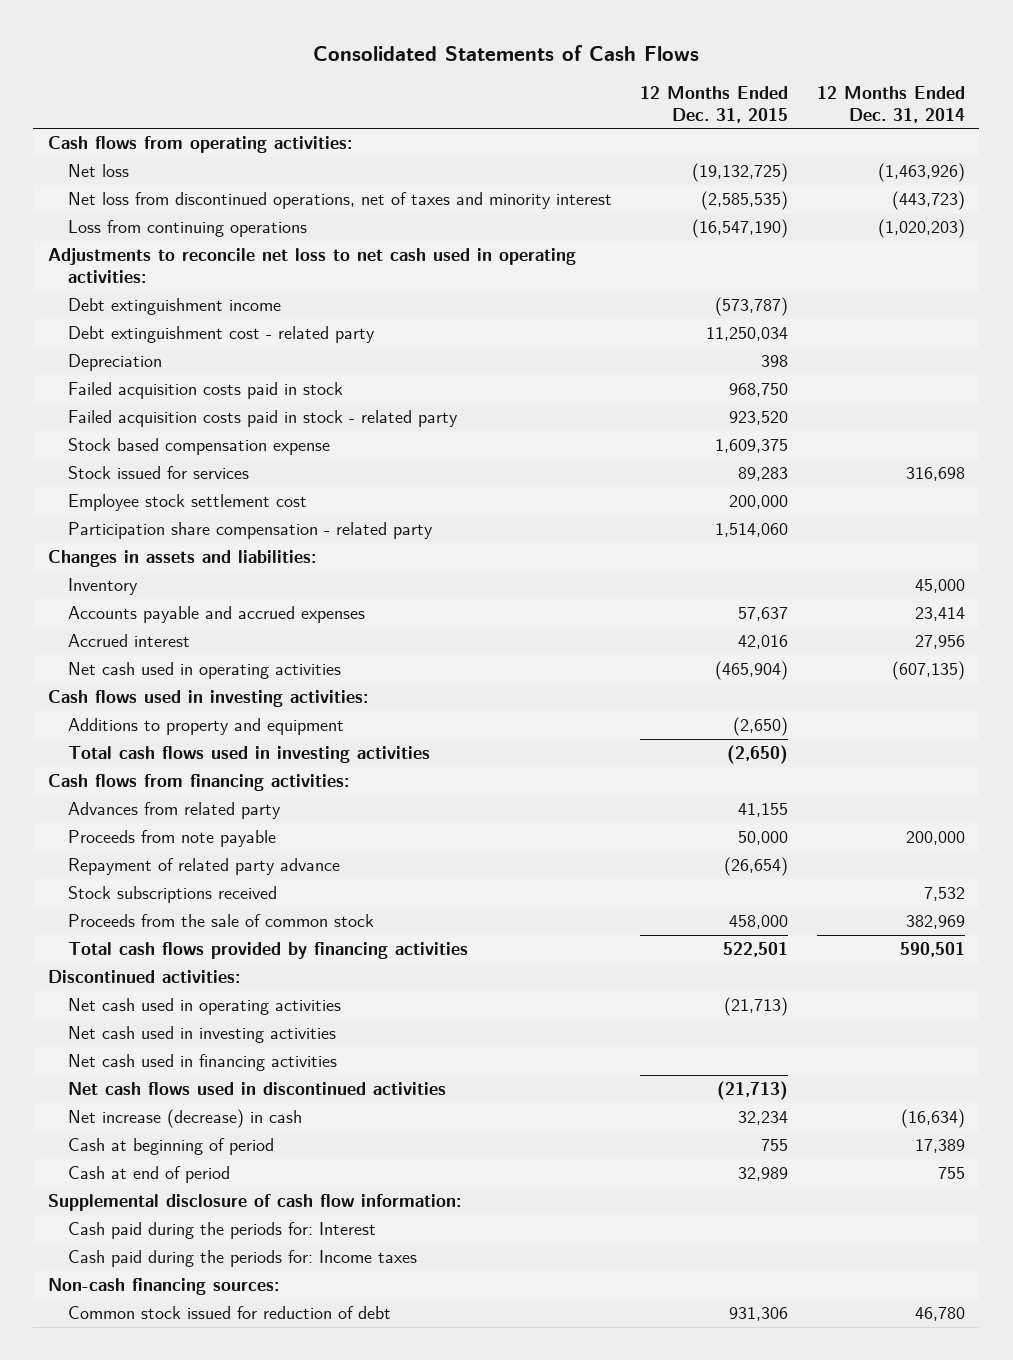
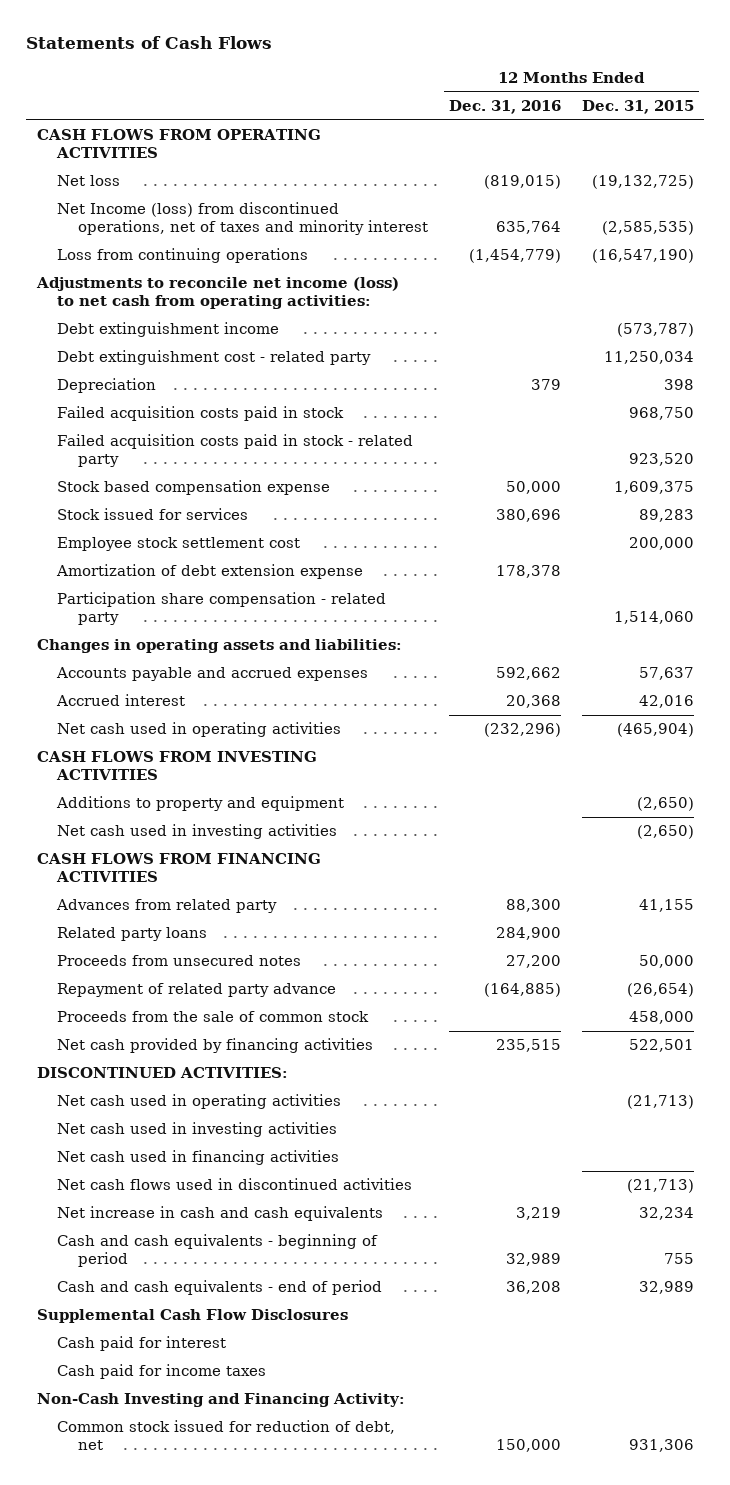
- Consolidated Statements of Cash Flows
+ Statements of Cash Flows
- | 12 Months Ended Dec. 31, 2015 | 12 Months Ended Dec. 31, 2014
+ | 12 Months Ended Dec. 31, 2016 | 12 Months Ended Dec. 31, 2015
- Cash flows from operating activities:
+ CASH FLOWS FROM OPERATING ACTIVITIES
- Net loss from discontinued operations, net of taxes and minority interest | (2,585,535) | (443,723)
+ Net Income (loss) from discontinued operations, net of taxes and minority interest | 635,764 | (2,585,535)
- Adjustments to reconcile net loss to net cash used in operating activities:
+ Adjustments to reconcile net income (loss) to net cash from operating activities:
+ Amortization of debt extension expense | 178,378 |
- Changes in assets and liabilities:
- Inventory | | 45,000
+ Changes in operating assets and liabilities:
- Cash flows used in investing activities:
+ CASH FLOWS FROM INVESTING ACTIVITIES
- Total cash flows used in investing activities | (2,650) |
- Cash flows from financing activities:
+ Net cash used in investing activities | | (2,650)
+ CASH FLOWS FROM FINANCING ACTIVITIES
- Proceeds from note payable | 50,000 | 200,000
+ Related party loans | 284,900 |
+ Proceeds from unsecured notes | 27,200 | 50,000
- Stock subscriptions received | | 7,532
- Total cash flows provided by financing activities | 522,501 | 590,501
- Discontinued activities:
+ Net cash provided by financing activities | 235,515 | 522,501
+ DISCONTINUED ACTIVITIES:
- Net increase (decrease) in cash | 32,234 | (16,634)
- Cash at beginning of period | 755 | 17,389
- Cash at end of period | 32,989 | 755
- Supplemental disclosure of cash flow information:
- Cash paid during the periods for: Interest
- Cash paid during the periods for: Income taxes
- Non-cash financing sources:
- Common stock issued for reduction of debt | 931,306 | 46,780
+ Net increase in cash and cash equivalents | 3,219 | 32,234
+ Cash and cash equivalents - beginning of period | 32,989 | 755
+ Cash and cash equivalents - end of period | 36,208 | 32,989
+ Supplemental Cash Flow Disclosures
+ Cash paid for interest
+ Cash paid for income taxes
+ Non-Cash Investing and Financing Activity:
+ Common stock issued for reduction of debt, net | 150,000 | 931,306

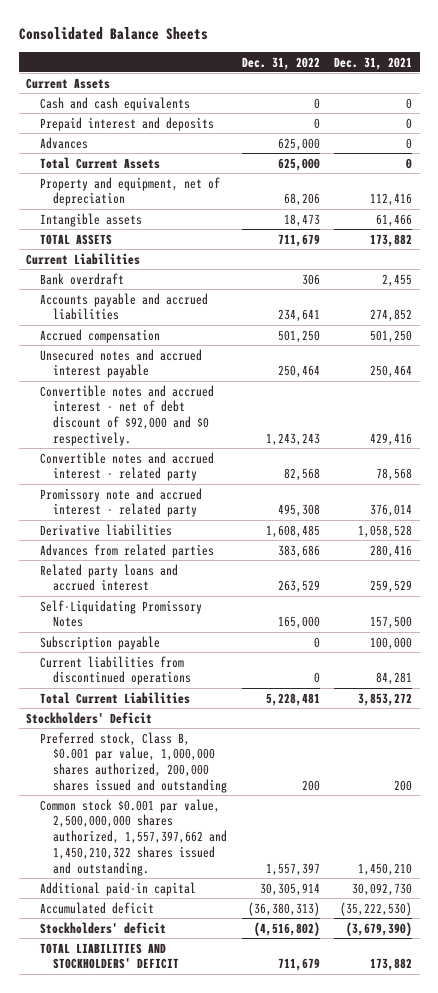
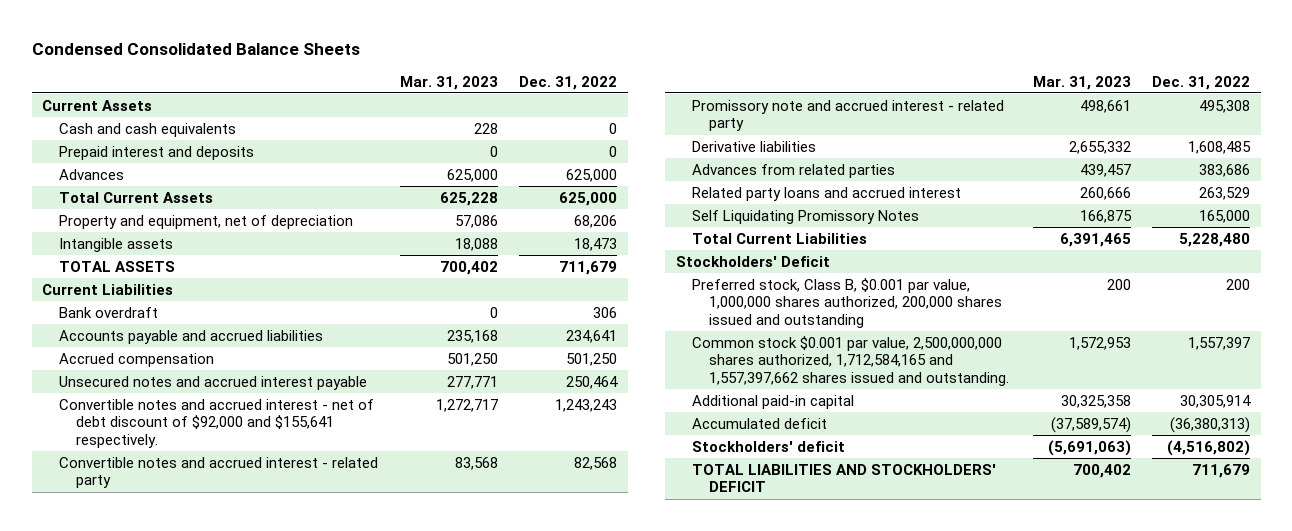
- Consolidated Balance Sheets
+ Condensed Consolidated Balance Sheets
- | Dec. 31, 2022 | Dec. 31, 2021
+ | Mar. 31, 2023 | Dec. 31, 2022
- Convertible notes and accrued interest - net of debt discount of $92,000 and $0 respectively. | 1,243,243 | 429,416
+ Convertible notes and accrued interest - net of debt discount of $92,000 and $155,641 respectively. | 1,272,717 | 1,243,243
- Self-Liquidating Promissory Notes | 165,000 | 157,500
- Subscription payable | 0 | 100,000
- Current liabilities from discontinued operations | 0 | 84,281
- Total Current Liabilities | 5,228,481 | 3,853,272
+ Self Liquidating Promissory Notes | 166,875 | 165,000
+ Total Current Liabilities | 6,391,465 | 5,228,480
- Common stock $0.001 par value, 2,500,000,000 shares authorized, 1,557,397,662 and 1,450,210,322 shares issued and outstanding. | 1,557,397 | 1,450,210
+ Common stock $0.001 par value, 2,500,000,000 shares authorized, 1,712,584,165 and 1,557,397,662 shares issued and outstanding. | 1,572,953 | 1,557,397

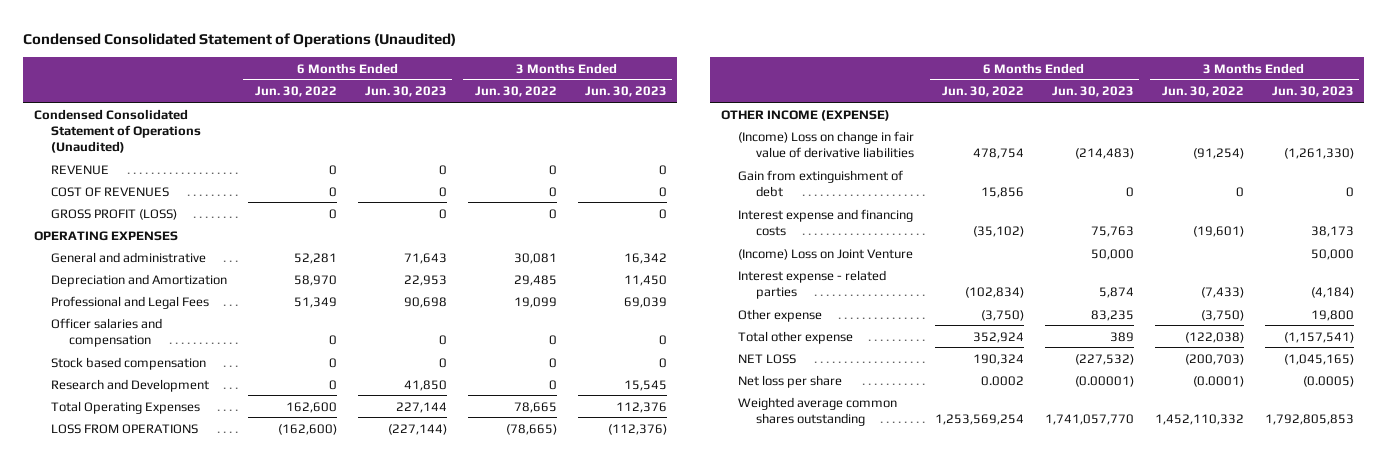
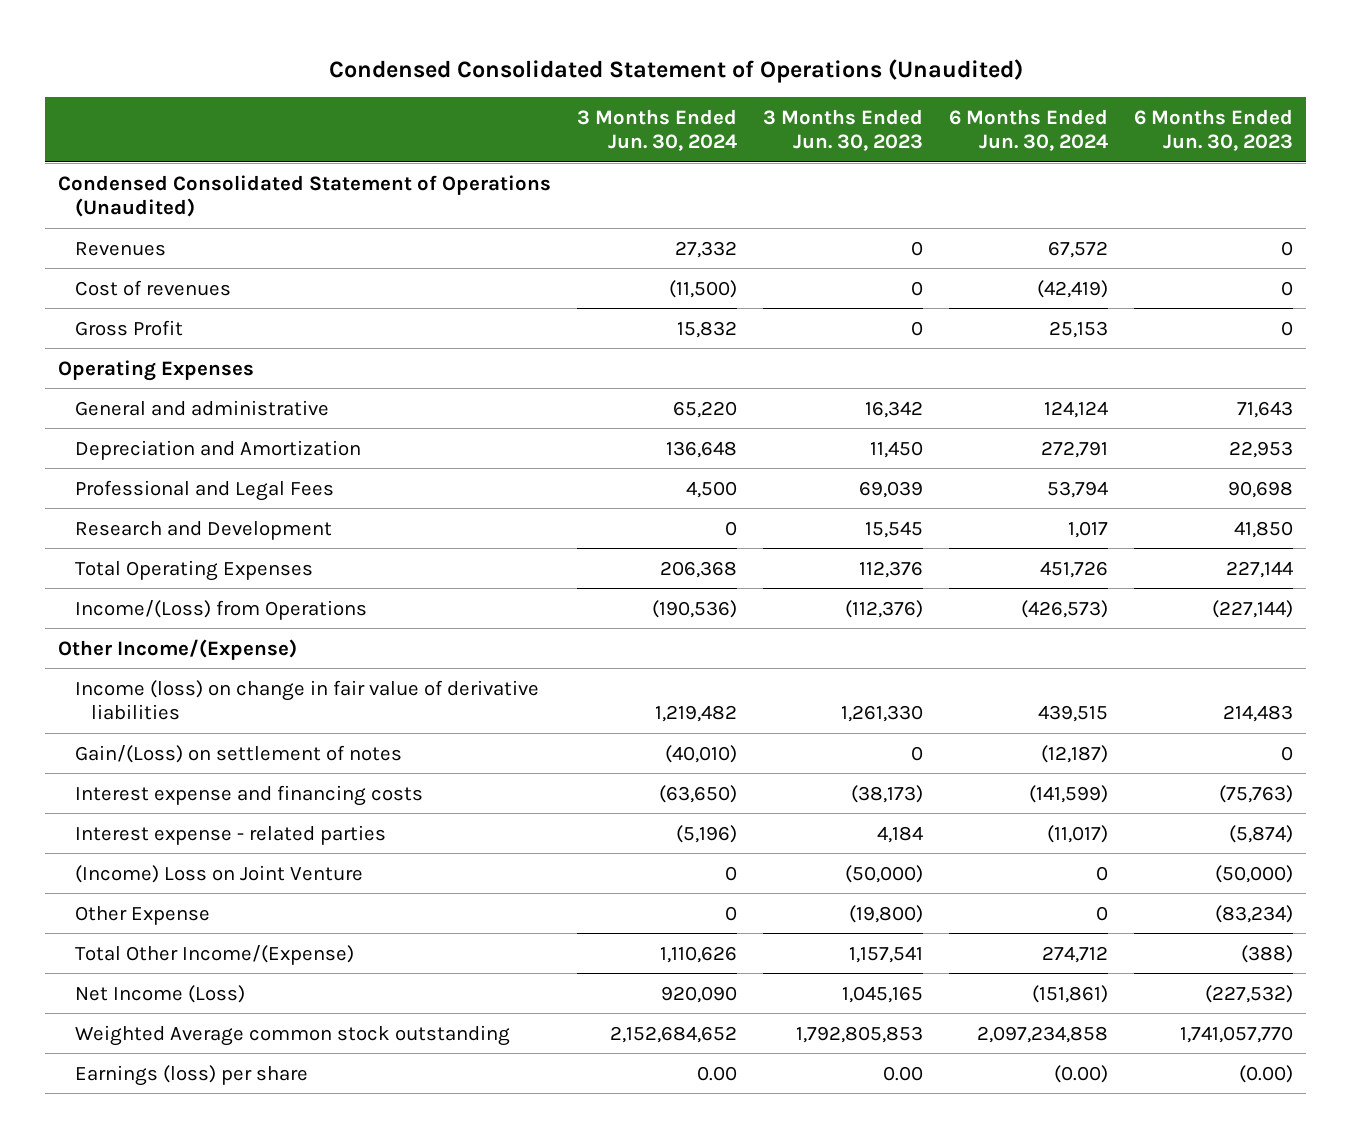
- | 6 Months Ended Jun. 30, 2022 | 6 Months Ended Jun. 30, 2023 | 3 Months Ended Jun. 30, 2022 | 3 Months Ended Jun. 30, 2023
+ | 3 Months Ended Jun. 30, 2024 | 3 Months Ended Jun. 30, 2023 | 6 Months Ended Jun. 30, 2024 | 6 Months Ended Jun. 30, 2023
- REVENUE | 0 | 0 | 0 | 0
- COST OF REVENUES | 0 | 0 | 0 | 0
- GROSS PROFIT (LOSS) | 0 | 0 | 0 | 0
- OPERATING EXPENSES
+ Revenues | 27,332 | 0 | 67,572 | 0
+ Cost of revenues | (11,500) | 0 | (42,419) | 0
+ Gross Profit | 15,832 | 0 | 25,153 | 0
+ Operating Expenses
- Officer salaries and compensation | 0 | 0 | 0 | 0
- Stock based compensation | 0 | 0 | 0 | 0
- LOSS FROM OPERATIONS | (162,600) | (227,144) | (78,665) | (112,376)
- OTHER INCOME (EXPENSE)
- (Income) Loss on change in fair value of derivative liabilities | 478,754 | (214,483) | (91,254) | (1,261,330)
- Gain from extinguishment of debt | 15,856 | 0 | 0 | 0
- Interest expense and financing costs | (35,102) | 75,763 | (19,601) | 38,173
- (Income) Loss on Joint Venture | | 50,000 | | 50,000
- Interest expense - related parties | (102,834) | 5,874 | (7,433) | (4,184)
- Other expense | (3,750) | 83,235 | (3,750) | 19,800
- Total other expense | 352,924 | 389 | (122,038) | (1,157,541)
- NET LOSS | 190,324 | (227,532) | (200,703) | (1,045,165)
- Net loss per share | 0.0002 | (0.00001) | (0.0001) | (0.0005)
- Weighted average common shares outstanding | 1,253,569,254 | 1,741,057,770 | 1,452,110,332 | 1,792,805,853
+ Income/(Loss) from Operations | (190,536) | (112,376) | (426,573) | (227,144)
+ Other Income/(Expense)
+ Income (loss) on change in fair value of derivative liabilities | 1,219,482 | 1,261,330 | 439,515 | 214,483
+ Gain/(Loss) on settlement of notes | (40,010) | 0 | (12,187) | 0
+ Interest expense and financing costs | (63,650) | (38,173) | (141,599) | (75,763)
+ Interest expense - related parties | (5,196) | 4,184 | (11,017) | (5,874)
+ (Income) Loss on Joint Venture | 0 | (50,000) | 0 | (50,000)
+ Other Expense | 0 | (19,800) | 0 | (83,234)
+ Total Other Income/(Expense) | 1,110,626 | 1,157,541 | 274,712 | (388)
+ Net Income (Loss) | 920,090 | 1,045,165 | (151,861) | (227,532)
+ Weighted Average common stock outstanding | 2,152,684,652 | 1,792,805,853 | 2,097,234,858 | 1,741,057,770
+ Earnings (loss) per share | 0.00 | 0.00 | (0.00) | (0.00)

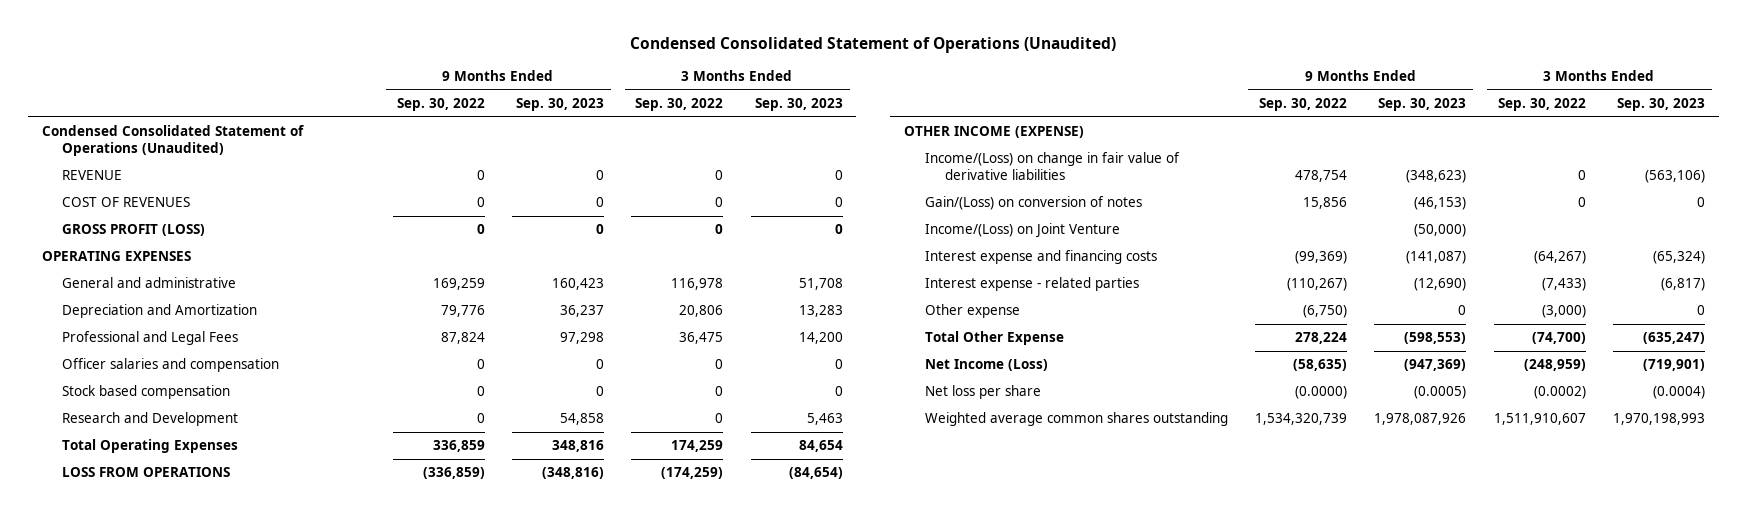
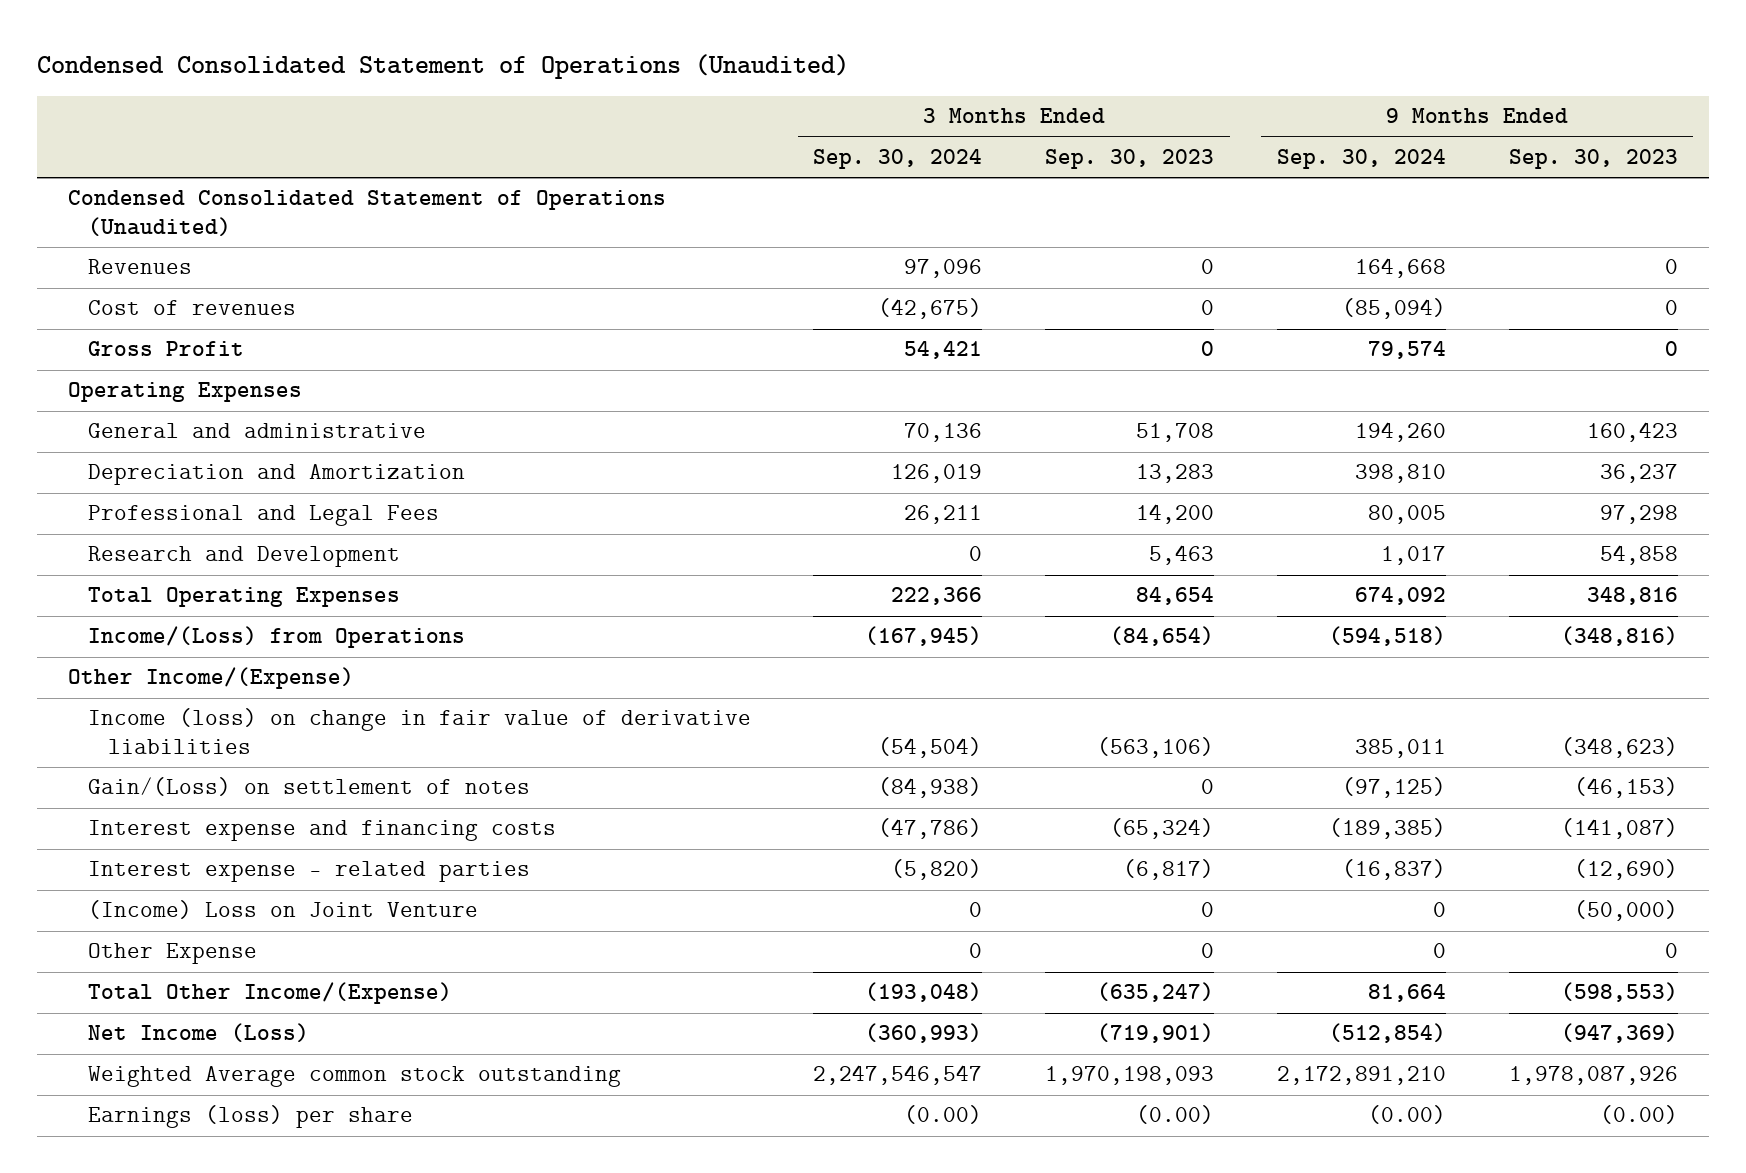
- | 9 Months Ended Sep. 30, 2022 | 9 Months Ended Sep. 30, 2023 | 3 Months Ended Sep. 30, 2022 | 3 Months Ended Sep. 30, 2023
+ | 3 Months Ended Sep. 30, 2024 | 3 Months Ended Sep. 30, 2023 | 9 Months Ended Sep. 30, 2024 | 9 Months Ended Sep. 30, 2023
- REVENUE | 0 | 0 | 0 | 0
- COST OF REVENUES | 0 | 0 | 0 | 0
- GROSS PROFIT (LOSS) | 0 | 0 | 0 | 0
- OPERATING EXPENSES
+ Revenues | 97,096 | 0 | 164,668 | 0
+ Cost of revenues | (42,675) | 0 | (85,094) | 0
+ Gross Profit | 54,421 | 0 | 79,574 | 0
+ Operating Expenses
- Officer salaries and compensation | 0 | 0 | 0 | 0
- Stock based compensation | 0 | 0 | 0 | 0
- LOSS FROM OPERATIONS | (336,859) | (348,816) | (174,259) | (84,654)
- OTHER INCOME (EXPENSE)
- Income/(Loss) on change in fair value of derivative liabilities | 478,754 | (348,623) | 0 | (563,106)
- Gain/(Loss) on conversion of notes | 15,856 | (46,153) | 0 | 0
- Income/(Loss) on Joint Venture | | (50,000) | |
+ Income/(Loss) from Operations | (167,945) | (84,654) | (594,518) | (348,816)
+ Other Income/(Expense)
+ Income (loss) on change in fair value of derivative liabilities | (54,504) | (563,106) | 385,011 | (348,623)
+ Gain/(Loss) on settlement of notes | (84,938) | 0 | (97,125) | (46,153)
- Other expense | (6,750) | 0 | (3,000) | 0
- Total Other Expense | 278,224 | (598,553) | (74,700) | (635,247)
+ (Income) Loss on Joint Venture | 0 | 0 | 0 | (50,000)
+ Other Expense | 0 | 0 | 0 | 0
+ Total Other Income/(Expense) | (193,048) | (635,247) | 81,664 | (598,553)
- Net loss per share | (0.0000) | (0.0005) | (0.0002) | (0.0004)
- Weighted average common shares outstanding | 1,534,320,739 | 1,978,087,926 | 1,511,910,607 | 1,970,198,993
+ Weighted Average common stock outstanding | 2,247,546,547 | 1,970,198,093 | 2,172,891,210 | 1,978,087,926
+ Earnings (loss) per share | (0.00) | (0.00) | (0.00) | (0.00)

